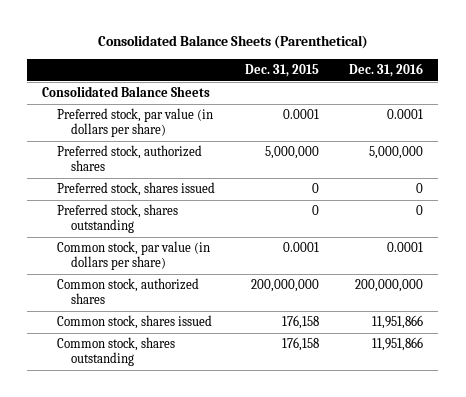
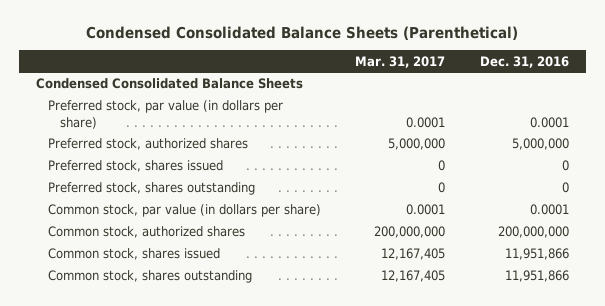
- Consolidated Balance Sheets (Parenthetical)
+ Condensed Consolidated Balance Sheets (Parenthetical)
- | Dec. 31, 2015 | Dec. 31, 2016
+ | Mar. 31, 2017 | Dec. 31, 2016
- Consolidated Balance Sheets
+ Condensed Consolidated Balance Sheets

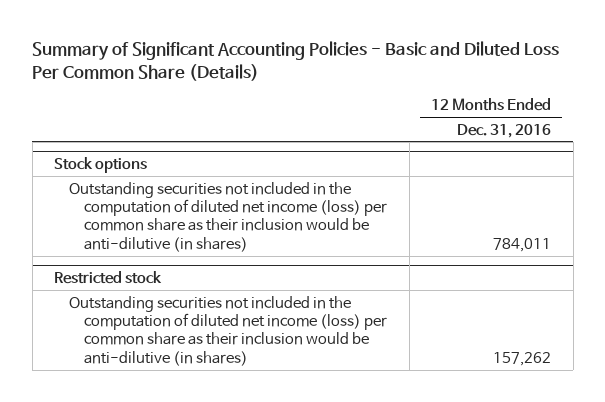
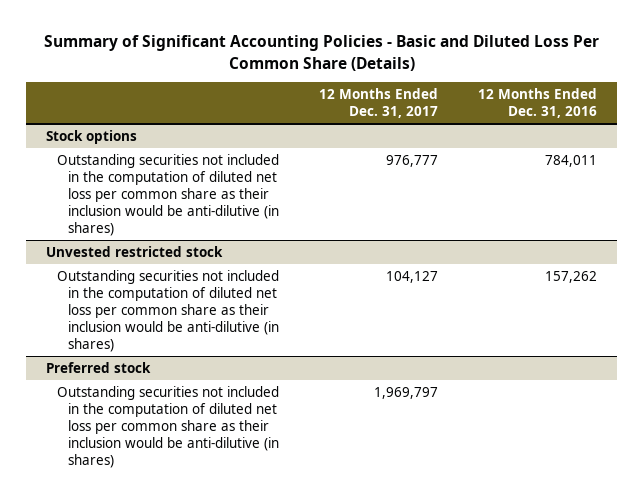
- | 12 Months Ended Dec. 31, 2016
+ | 12 Months Ended Dec. 31, 2017 | 12 Months Ended Dec. 31, 2016
@ Stock options
- Outstanding securities not included in the computation of diluted net income (loss) per common share as their inclusion would be anti-dilutive (in shares) | 784,011
- Restricted stock
- Outstanding securities not included in the computation of diluted net income (loss) per common share as their inclusion would be anti-dilutive (in shares) | 157,262
@ Stock options
+ Outstanding securities not included in the computation of diluted net loss per common share as their inclusion would be anti-dilutive (in shares) | 976,777 | 784,011
+ Unvested restricted stock
+ Outstanding securities not included in the computation of diluted net loss per common share as their inclusion would be anti-dilutive (in shares) | 104,127 | 157,262
+ Preferred stock
+ Outstanding securities not included in the computation of diluted net loss per common share as their inclusion would be anti-dilutive (in shares) | 1,969,797 |

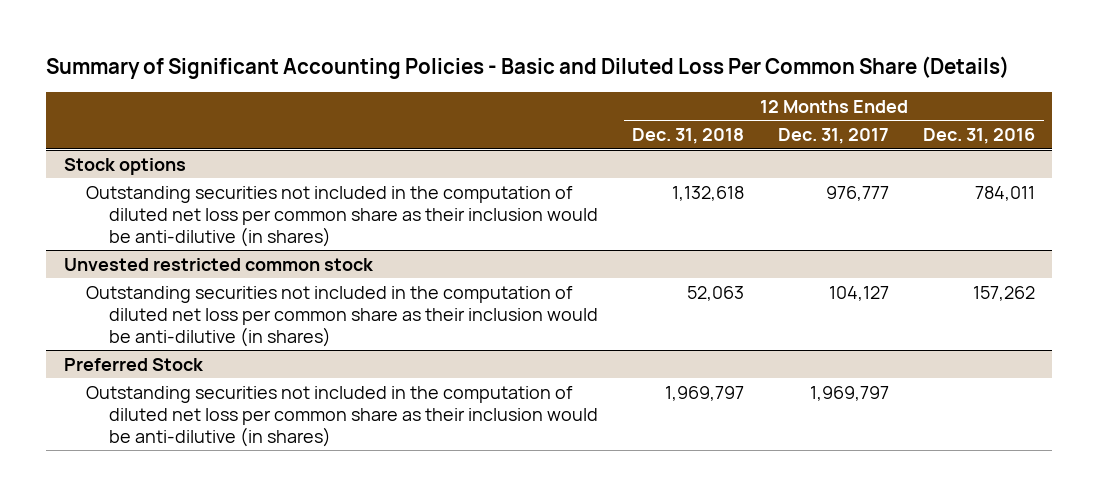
- | 12 Months Ended Dec. 31, 2017 | 12 Months Ended Dec. 31, 2016
+ | 12 Months Ended Dec. 31, 2018 | 12 Months Ended Dec. 31, 2017 | 12 Months Ended Dec. 31, 2016
- Unvested restricted stock
+ Unvested restricted common stock
- Preferred stock
+ Preferred Stock

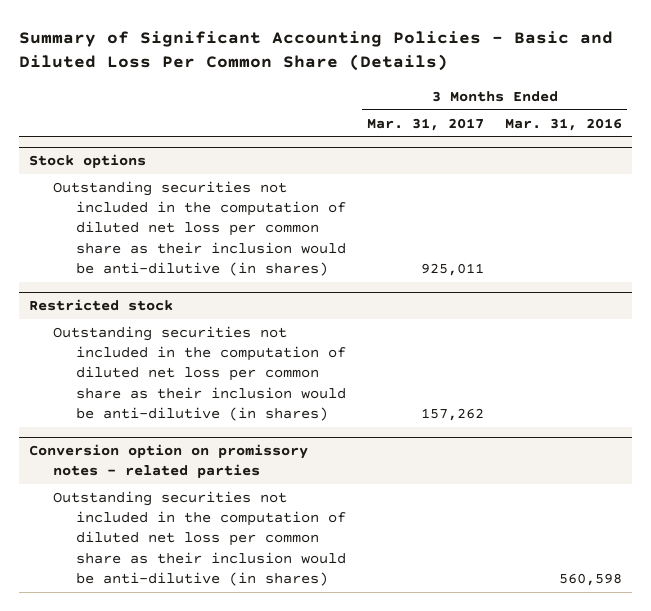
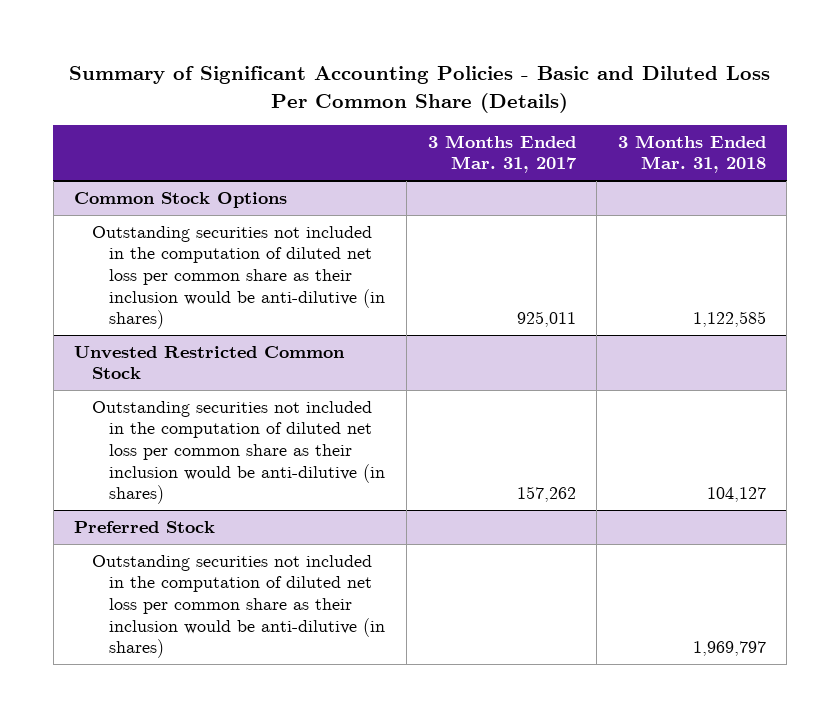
- | 3 Months Ended Mar. 31, 2017 | 3 Months Ended Mar. 31, 2016
+ | 3 Months Ended Mar. 31, 2017 | 3 Months Ended Mar. 31, 2018
- Stock options
+ Common Stock Options
- Restricted stock
+ Unvested Restricted Common Stock
- Conversion option on promissory notes - related parties
+ Preferred Stock

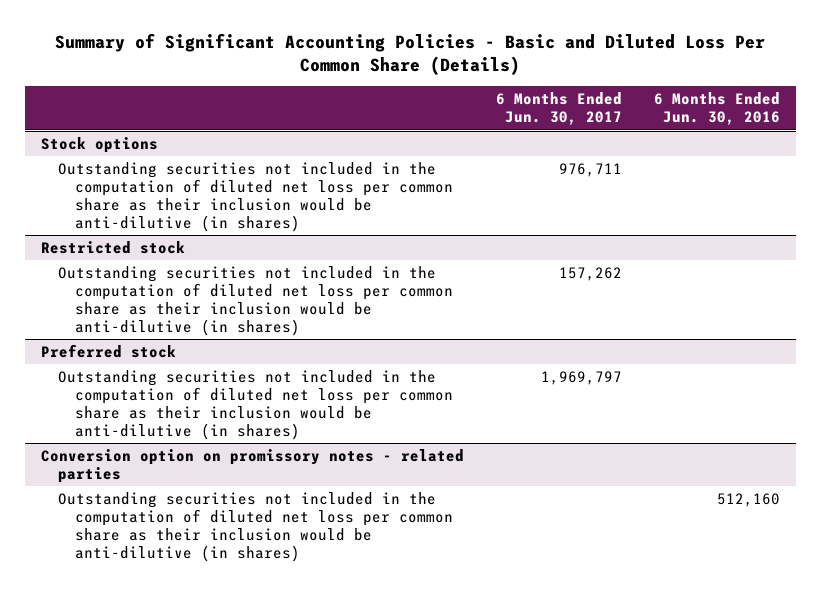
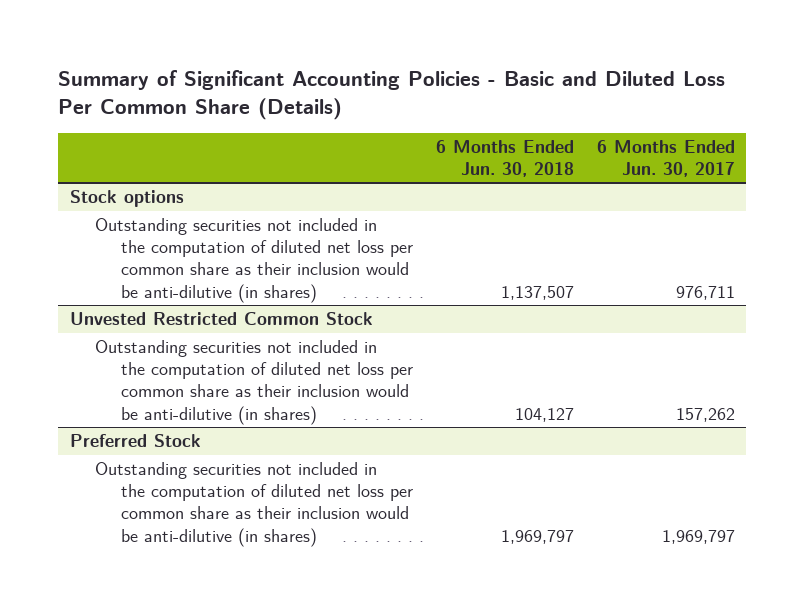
- | 6 Months Ended Jun. 30, 2017 | 6 Months Ended Jun. 30, 2016
+ | 6 Months Ended Jun. 30, 2018 | 6 Months Ended Jun. 30, 2017
- Restricted stock
+ Unvested Restricted Common Stock
- Preferred stock
+ Preferred Stock
- Conversion option on promissory notes - related parties
- Outstanding securities not included in the computation of diluted net loss per common share as their inclusion would be anti-dilutive (in shares) | | 512,160

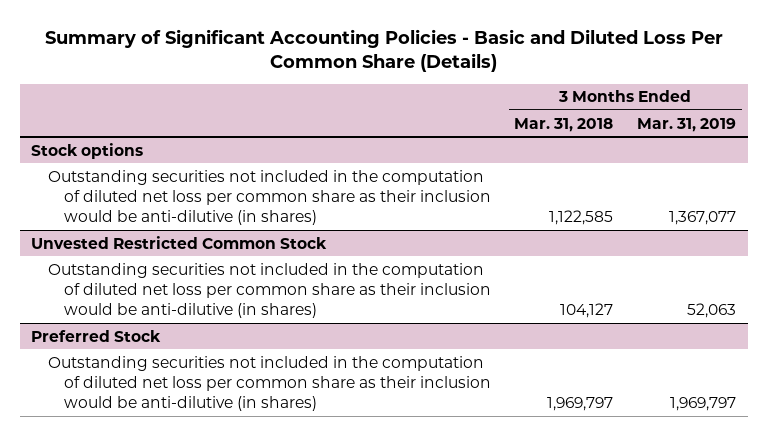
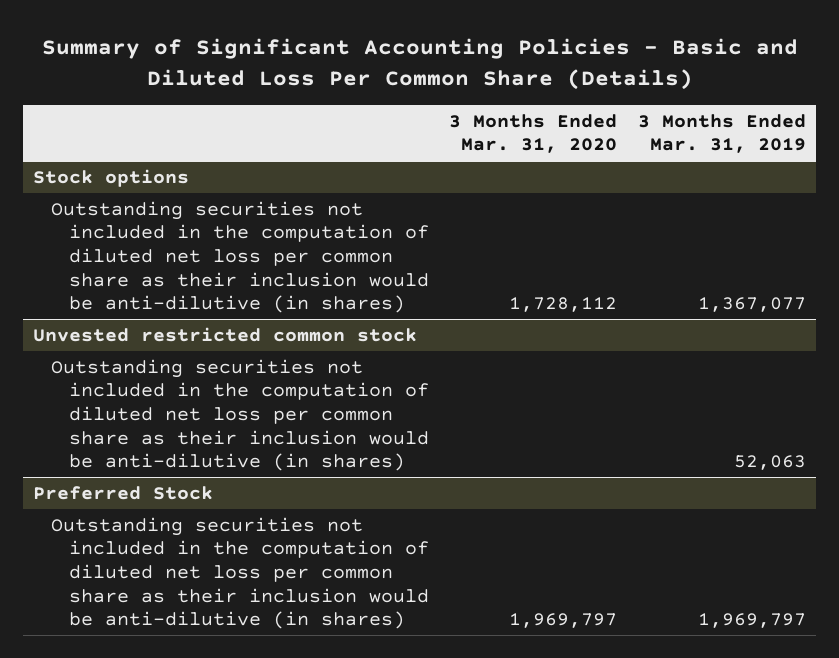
- | 3 Months Ended Mar. 31, 2018 | 3 Months Ended Mar. 31, 2019
+ | 3 Months Ended Mar. 31, 2020 | 3 Months Ended Mar. 31, 2019
- Unvested Restricted Common Stock
+ Unvested restricted common stock

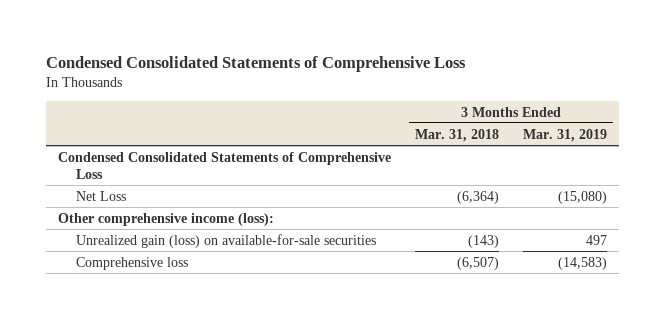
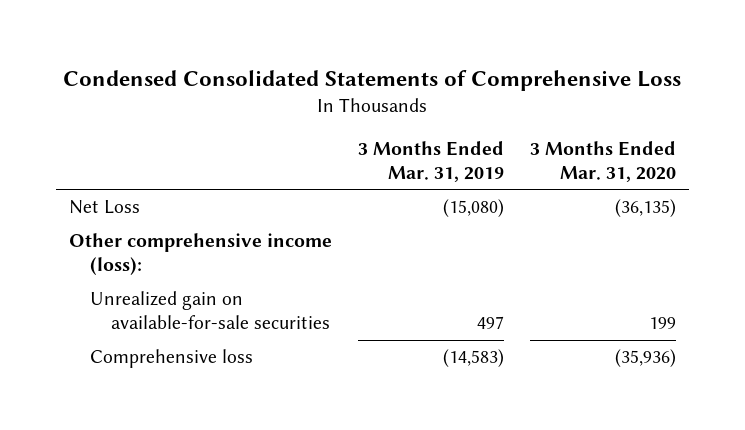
- | 3 Months Ended Mar. 31, 2018 | 3 Months Ended Mar. 31, 2019
+ | 3 Months Ended Mar. 31, 2019 | 3 Months Ended Mar. 31, 2020
- Condensed Consolidated Statements of Comprehensive Loss
- Unrealized gain (loss) on available-for-sale securities | (143) | 497
+ Unrealized gain on available-for-sale securities | 497 | 199

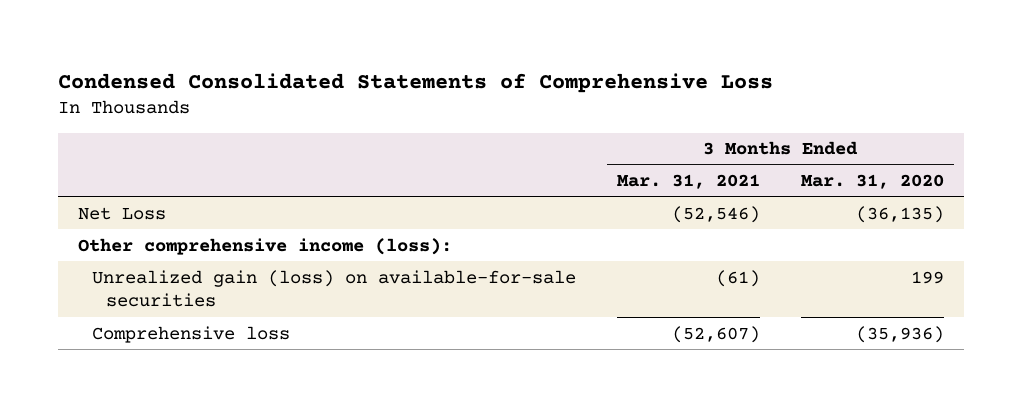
- | 3 Months Ended Mar. 31, 2019 | 3 Months Ended Mar. 31, 2020
+ | 3 Months Ended Mar. 31, 2021 | 3 Months Ended Mar. 31, 2020
- Unrealized gain on available-for-sale securities | 497 | 199
+ Unrealized gain (loss) on available-for-sale securities | (61) | 199

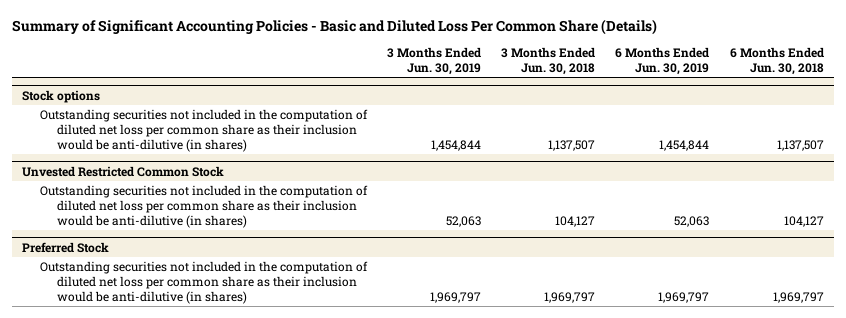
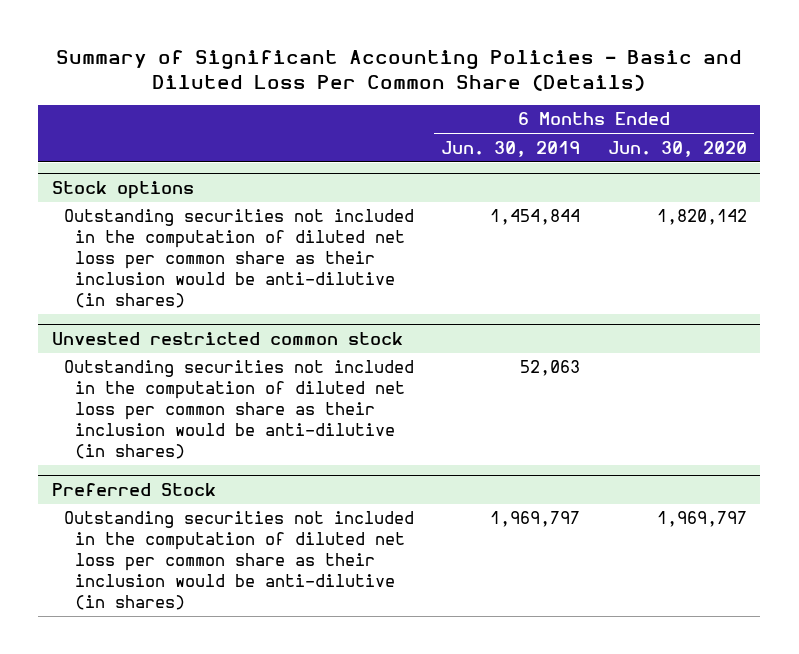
- | 3 Months Ended Jun. 30, 2019 | 3 Months Ended Jun. 30, 2018 | 6 Months Ended Jun. 30, 2019 | 6 Months Ended Jun. 30, 2018
+ | 6 Months Ended Jun. 30, 2019 | 6 Months Ended Jun. 30, 2020
- Unvested Restricted Common Stock
+ Unvested restricted common stock

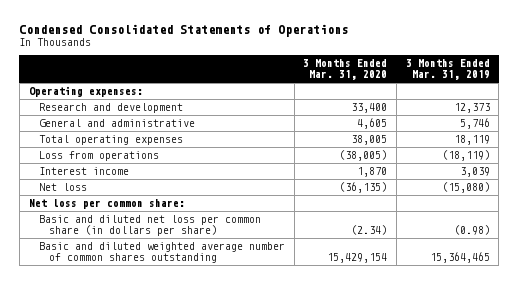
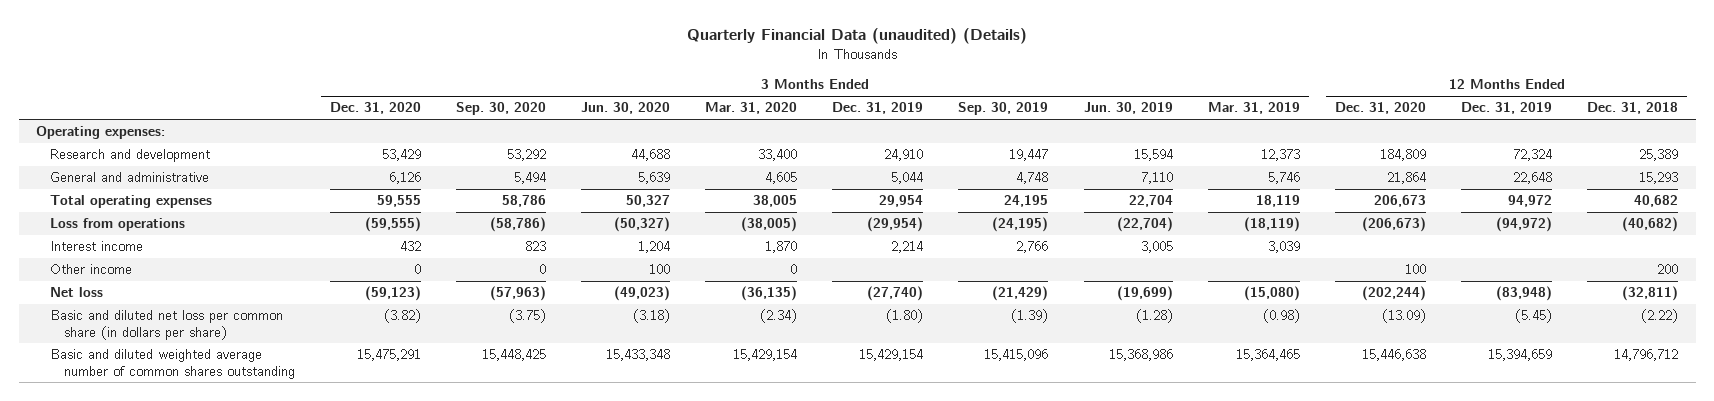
- Condensed Consolidated Statements of Operations
+ Quarterly Financial Data (unaudited) (Details)
- | 3 Months Ended Mar. 31, 2020 | 3 Months Ended Mar. 31, 2019
+ | 3 Months Ended Dec. 31, 2020 | 3 Months Ended Sep. 30, 2020 | 3 Months Ended Jun. 30, 2020 | 3 Months Ended Mar. 31, 2020 | 3 Months Ended Dec. 31, 2019 | 3 Months Ended Sep. 30, 2019 | 3 Months Ended Jun. 30, 2019 | 3 Months Ended Mar. 31, 2019 | 12 Months Ended Dec. 31, 2020 | 12 Months Ended Dec. 31, 2019 | 12 Months Ended Dec. 31, 2018
+ Other income | 0 | 0 | 100 | 0 | | | | | 100 | | 200
- Net loss per common share:

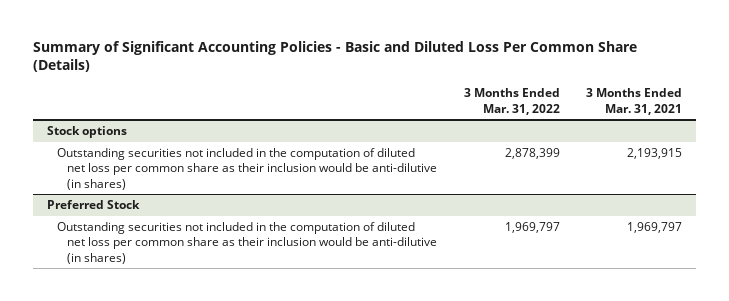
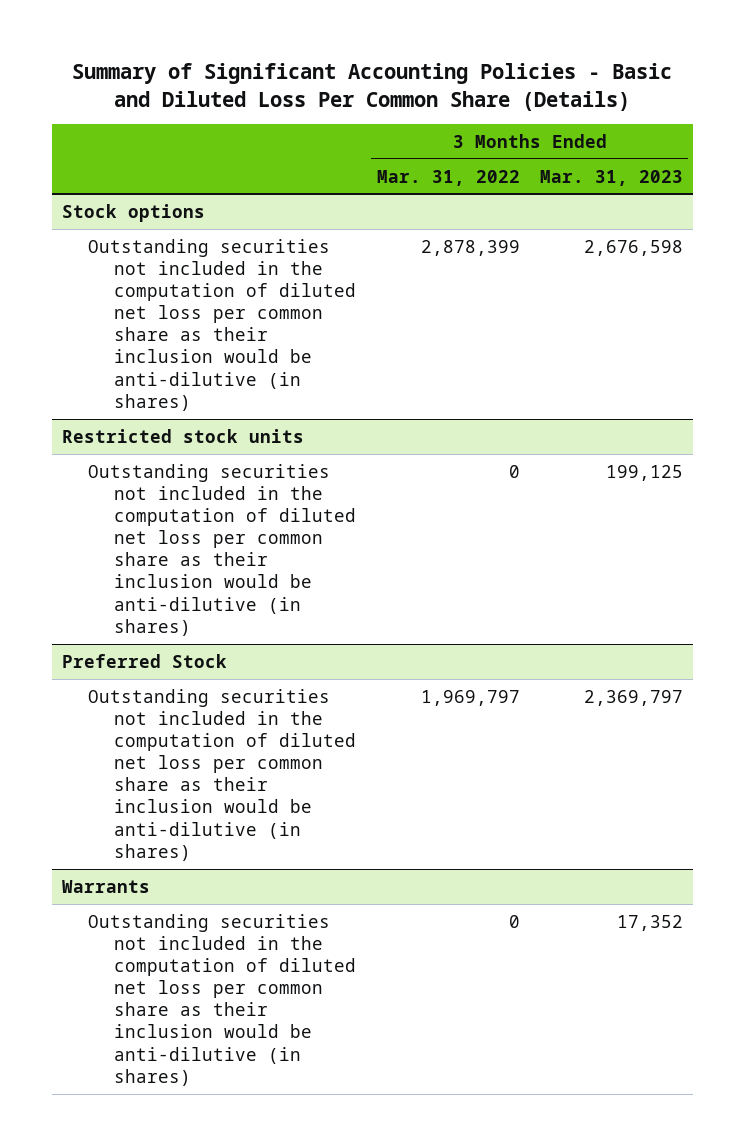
- | 3 Months Ended Mar. 31, 2022 | 3 Months Ended Mar. 31, 2021
+ | 3 Months Ended Mar. 31, 2022 | 3 Months Ended Mar. 31, 2023
+ Restricted stock units
+ Outstanding securities not included in the computation of diluted net loss per common share as their inclusion would be anti-dilutive (in shares) | 0 | 199,125
+ Warrants
+ Outstanding securities not included in the computation of diluted net loss per common share as their inclusion would be anti-dilutive (in shares) | 0 | 17,352

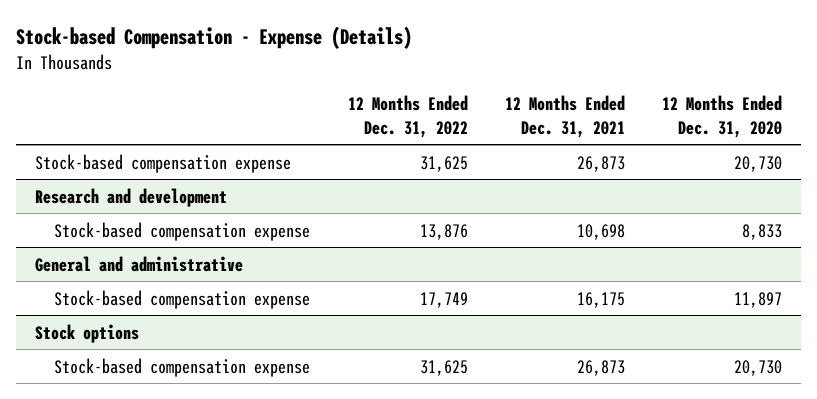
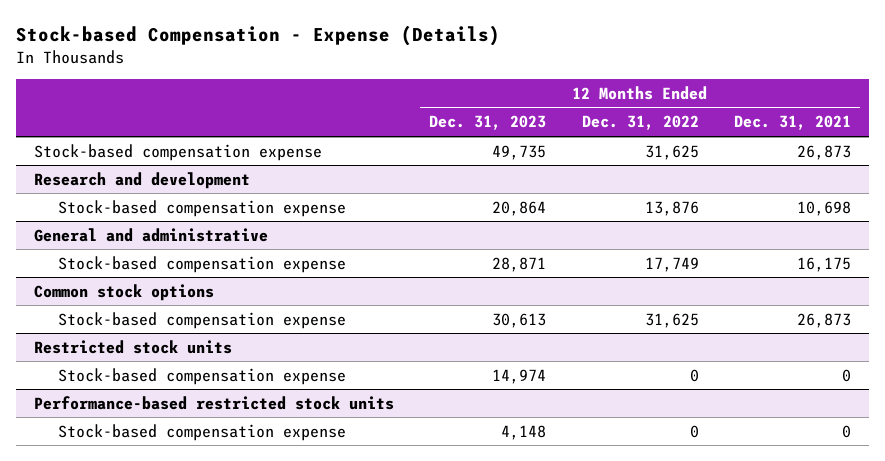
- | 12 Months Ended Dec. 31, 2022 | 12 Months Ended Dec. 31, 2021 | 12 Months Ended Dec. 31, 2020
+ | 12 Months Ended Dec. 31, 2023 | 12 Months Ended Dec. 31, 2022 | 12 Months Ended Dec. 31, 2021
- Stock options
+ Common stock options
+ Restricted stock units
+ Stock-based compensation expense | 14,974 | 0 | 0
+ Performance-based restricted stock units
+ Stock-based compensation expense | 4,148 | 0 | 0

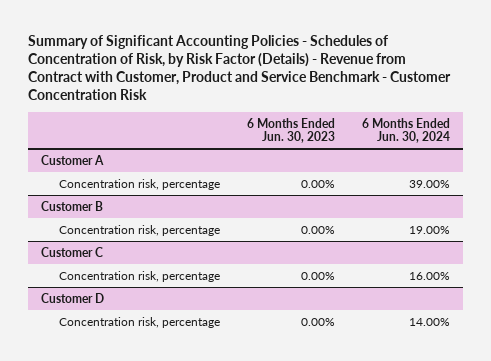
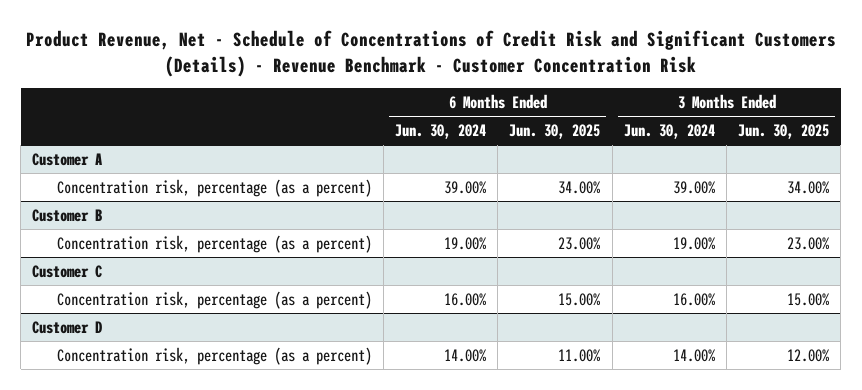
- Summary of Significant Accounting Policies - Schedules of Concentration of Risk, by Risk Factor (Details) - Revenue from Contract with Customer, Product and Service Benchmark - Customer Concentration Risk
+ Product Revenue, Net - Schedule of Concentrations of Credit Risk and Significant Customers (Details) - Revenue Benchmark - Customer Concentration Risk
- | 6 Months Ended Jun. 30, 2023 | 6 Months Ended Jun. 30, 2024
+ | 6 Months Ended Jun. 30, 2024 | 6 Months Ended Jun. 30, 2025 | 3 Months Ended Jun. 30, 2024 | 3 Months Ended Jun. 30, 2025
@ Customer A
- Concentration risk, percentage | 0.00% | 39.00%
+ Concentration risk, percentage (as a percent) | 39.00% | 34.00% | 39.00% | 34.00%
@ Customer B
- Concentration risk, percentage | 0.00% | 19.00%
+ Concentration risk, percentage (as a percent) | 19.00% | 23.00% | 19.00% | 23.00%
@ Customer C
- Concentration risk, percentage | 0.00% | 16.00%
+ Concentration risk, percentage (as a percent) | 16.00% | 15.00% | 16.00% | 15.00%
@ Customer D
- Concentration risk, percentage | 0.00% | 14.00%
+ Concentration risk, percentage (as a percent) | 14.00% | 11.00% | 14.00% | 12.00%

